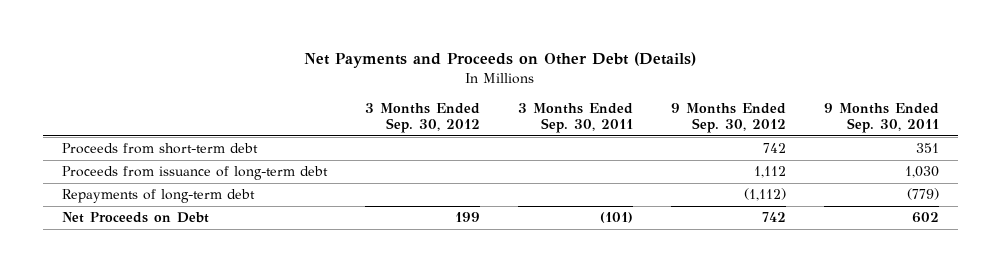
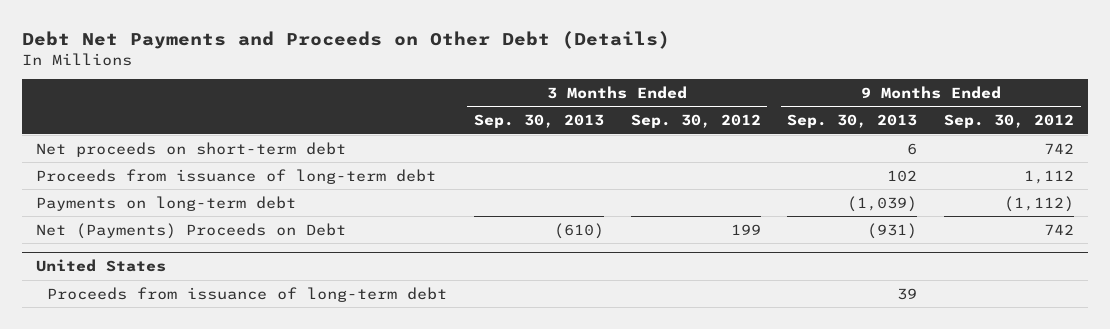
- Net Payments and Proceeds on Other Debt (Details)
+ Debt Net Payments and Proceeds on Other Debt (Details)
- | 3 Months Ended Sep. 30, 2012 | 3 Months Ended Sep. 30, 2011 | 9 Months Ended Sep. 30, 2012 | 9 Months Ended Sep. 30, 2011
+ | 3 Months Ended Sep. 30, 2013 | 3 Months Ended Sep. 30, 2012 | 9 Months Ended Sep. 30, 2013 | 9 Months Ended Sep. 30, 2012
- Proceeds from short-term debt | | | 742 | 351
+ Net proceeds on short-term debt | | | 6 | 742
- Repayments of long-term debt | | | (1,112) | (779)
- Net Proceeds on Debt | 199 | (101) | 742 | 602
+ Payments on long-term debt | | | (1,039) | (1,112)
+ Net (Payments) Proceeds on Debt | (610) | 199 | (931) | 742
+ United States
+ Proceeds from issuance of long-term debt | | | 39 |

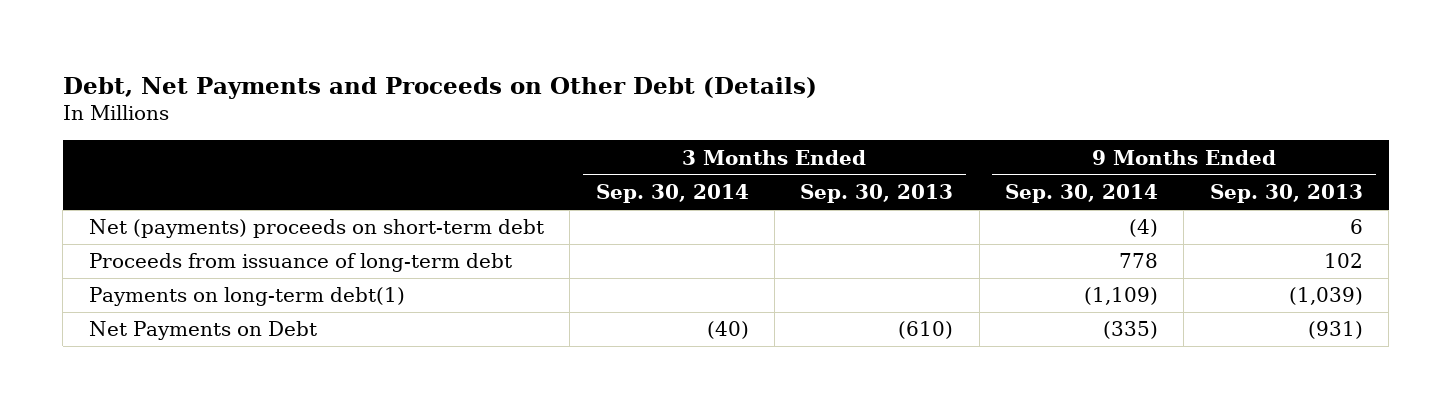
- Debt Net Payments and Proceeds on Other Debt (Details)
+ Debt, Net Payments and Proceeds on Other Debt (Details)
- | 3 Months Ended Sep. 30, 2013 | 3 Months Ended Sep. 30, 2012 | 9 Months Ended Sep. 30, 2013 | 9 Months Ended Sep. 30, 2012
+ | 3 Months Ended Sep. 30, 2014 | 3 Months Ended Sep. 30, 2013 | 9 Months Ended Sep. 30, 2014 | 9 Months Ended Sep. 30, 2013
- Net proceeds on short-term debt | | | 6 | 742
+ Net (payments) proceeds on short-term debt | | | (4) | 6
- Payments on long-term debt | | | (1,039) | (1,112)
- Net (Payments) Proceeds on Debt | (610) | 199 | (931) | 742
- United States
- Proceeds from issuance of long-term debt | | | 39 |
+ Payments on long-term debt(1) | | | (1,109) | (1,039)
+ Net Payments on Debt | (40) | (610) | (335) | (931)

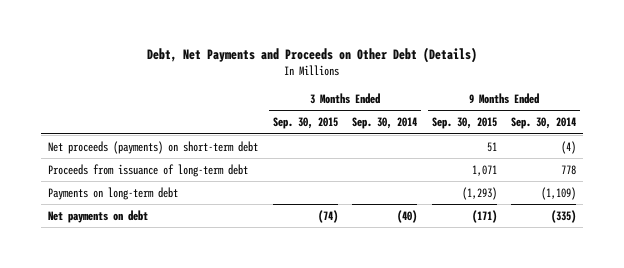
- | 3 Months Ended Sep. 30, 2014 | 3 Months Ended Sep. 30, 2013 | 9 Months Ended Sep. 30, 2014 | 9 Months Ended Sep. 30, 2013
+ | 3 Months Ended Sep. 30, 2015 | 3 Months Ended Sep. 30, 2014 | 9 Months Ended Sep. 30, 2015 | 9 Months Ended Sep. 30, 2014
- Net (payments) proceeds on short-term debt | | | (4) | 6
+ Net proceeds (payments) on short-term debt | | | 51 | (4)
- Payments on long-term debt(1) | | | (1,109) | (1,039)
- Net Payments on Debt | (40) | (610) | (335) | (931)
+ Payments on long-term debt | | | (1,293) | (1,109)
+ Net payments on debt | (74) | (40) | (171) | (335)

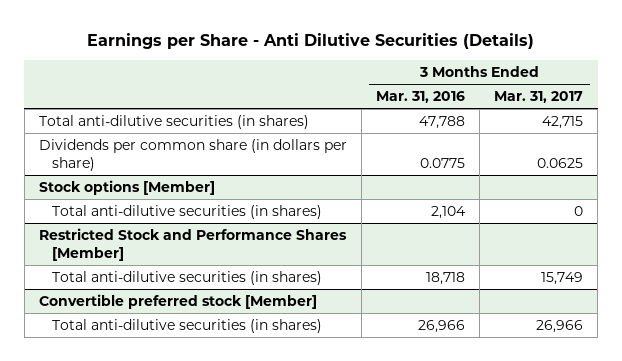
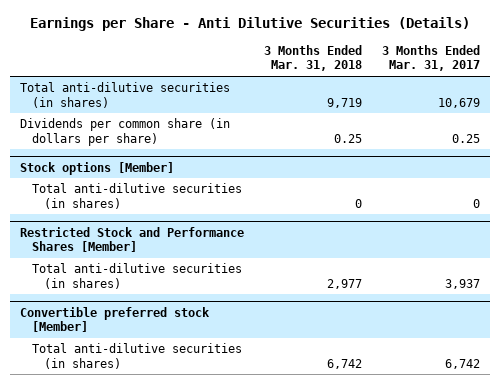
- | 3 Months Ended Mar. 31, 2016 | 3 Months Ended Mar. 31, 2017
+ | 3 Months Ended Mar. 31, 2018 | 3 Months Ended Mar. 31, 2017
- Total anti-dilutive securities (in shares) | 47,788 | 42,715
- Dividends per common share (in dollars per share) | 0.0775 | 0.0625
+ Total anti-dilutive securities (in shares) | 9,719 | 10,679
+ Dividends per common share (in dollars per share) | 0.25 | 0.25
@ Restricted Stock and Performance Shares [Member]
- Total anti-dilutive securities (in shares) | 18,718 | 15,749
+ Total anti-dilutive securities (in shares) | 2,977 | 3,937
@ Convertible preferred stock [Member]
- Total anti-dilutive securities (in shares) | 26,966 | 26,966
+ Total anti-dilutive securities (in shares) | 6,742 | 6,742

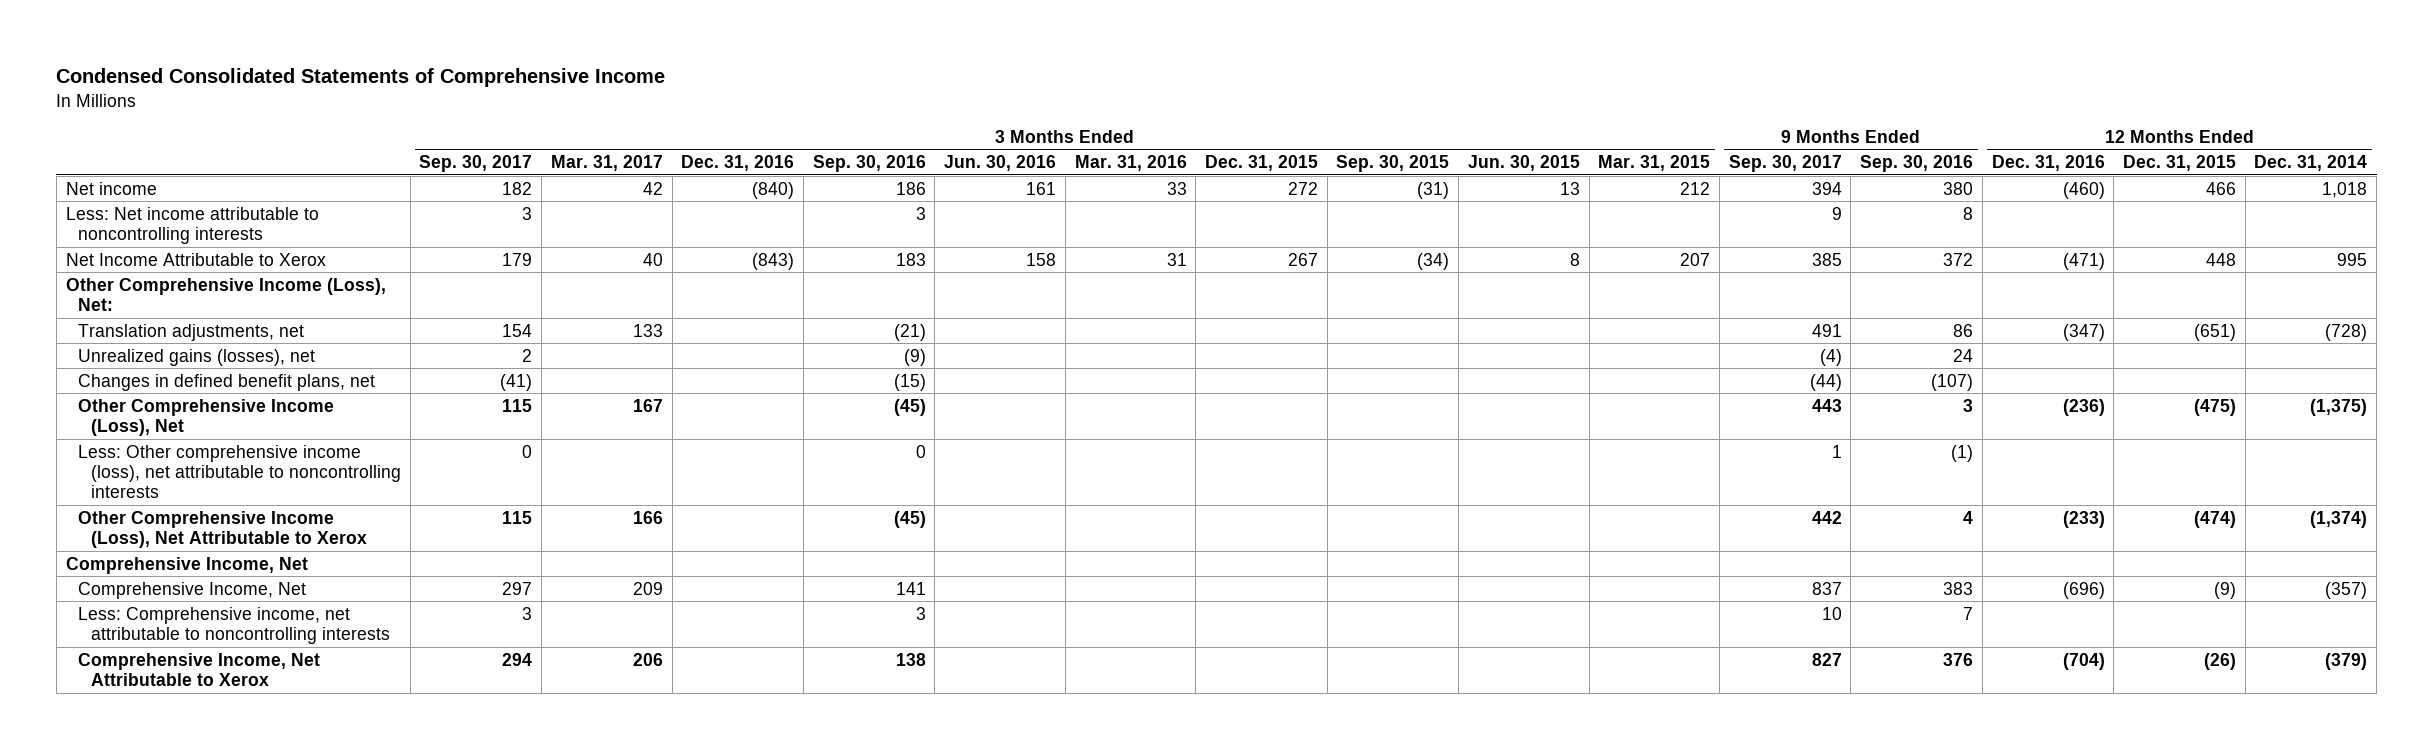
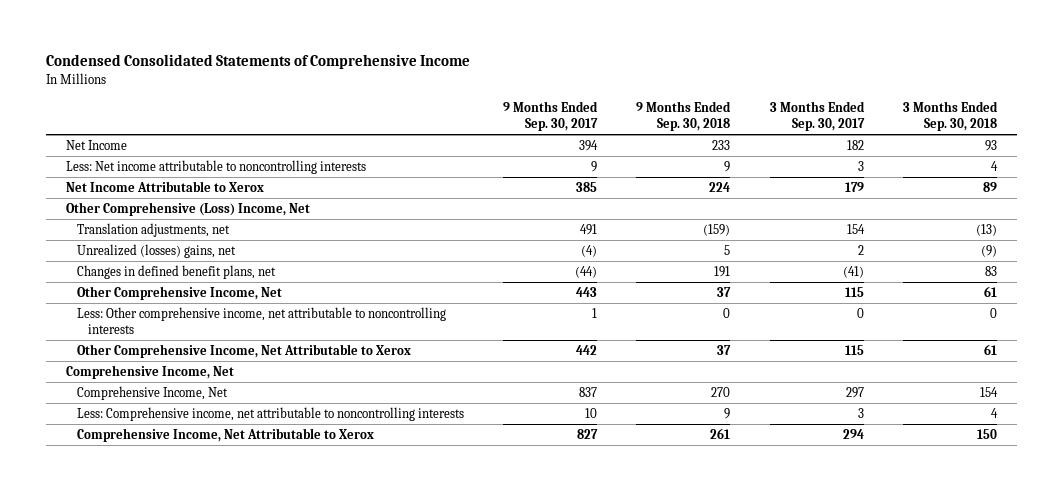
- | 3 Months Ended Sep. 30, 2017 | 3 Months Ended Mar. 31, 2017 | 3 Months Ended Dec. 31, 2016 | 3 Months Ended Sep. 30, 2016 | 3 Months Ended Jun. 30, 2016 | 3 Months Ended Mar. 31, 2016 | 3 Months Ended Dec. 31, 2015 | 3 Months Ended Sep. 30, 2015 | 3 Months Ended Jun. 30, 2015 | 3 Months Ended Mar. 31, 2015 | 9 Months Ended Sep. 30, 2017 | 9 Months Ended Sep. 30, 2016 | 12 Months Ended Dec. 31, 2016 | 12 Months Ended Dec. 31, 2015 | 12 Months Ended Dec. 31, 2014
+ | 9 Months Ended Sep. 30, 2017 | 9 Months Ended Sep. 30, 2018 | 3 Months Ended Sep. 30, 2017 | 3 Months Ended Sep. 30, 2018
- Net income | 182 | 42 | (840) | 186 | 161 | 33 | 272 | (31) | 13 | 212 | 394 | 380 | (460) | 466 | 1,018
+ Net Income | 394 | 233 | 182 | 93
- Other Comprehensive Income (Loss), Net:
+ Other Comprehensive (Loss) Income, Net
- Unrealized gains (losses), net | 2 | | | (9) | | | | | | | (4) | 24 | | |
+ Unrealized (losses) gains, net | (4) | 5 | 2 | (9)
- Other Comprehensive Income (Loss), Net | 115 | 167 | | (45) | | | | | | | 443 | 3 | (236) | (475) | (1,375)
- Less: Other comprehensive income (loss), net attributable to noncontrolling interests | 0 | | | 0 | | | | | | | 1 | (1) | | |
- Other Comprehensive Income (Loss), Net Attributable to Xerox | 115 | 166 | | (45) | | | | | | | 442 | 4 | (233) | (474) | (1,374)
+ Other Comprehensive Income, Net | 443 | 37 | 115 | 61
+ Less: Other comprehensive income, net attributable to noncontrolling interests | 1 | 0 | 0 | 0
+ Other Comprehensive Income, Net Attributable to Xerox | 442 | 37 | 115 | 61

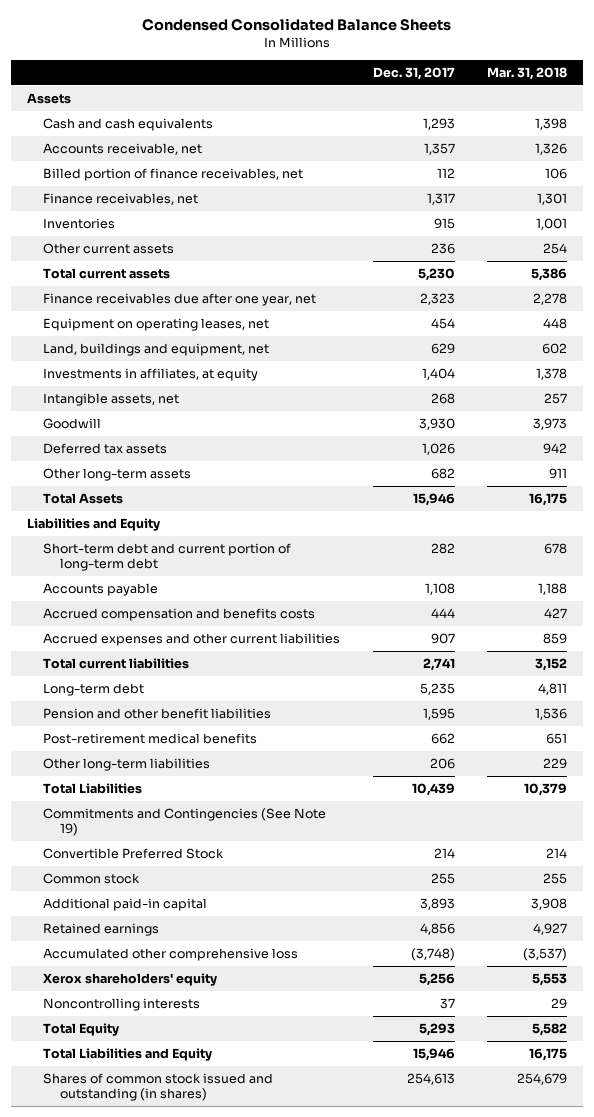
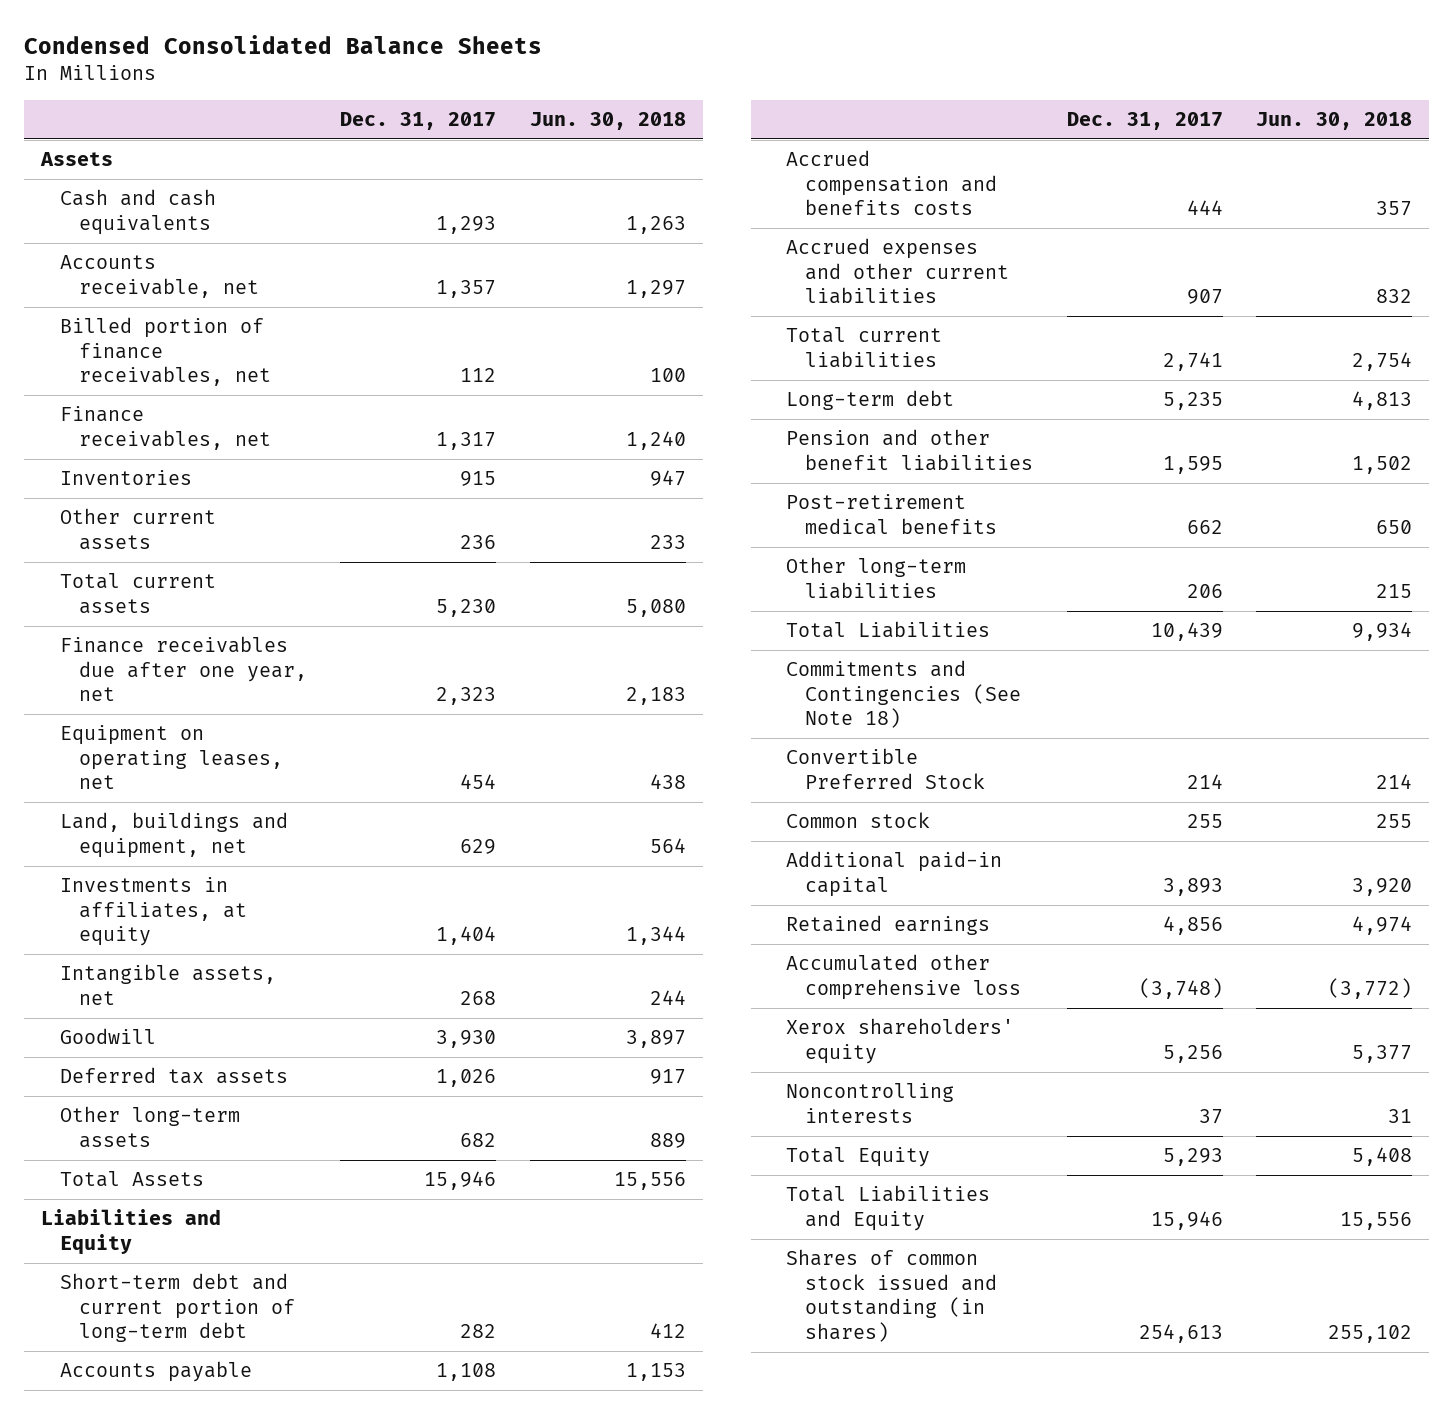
- | Dec. 31, 2017 | Mar. 31, 2018
+ | Dec. 31, 2017 | Jun. 30, 2018
- Commitments and Contingencies (See Note 19)
+ Commitments and Contingencies (See Note 18)

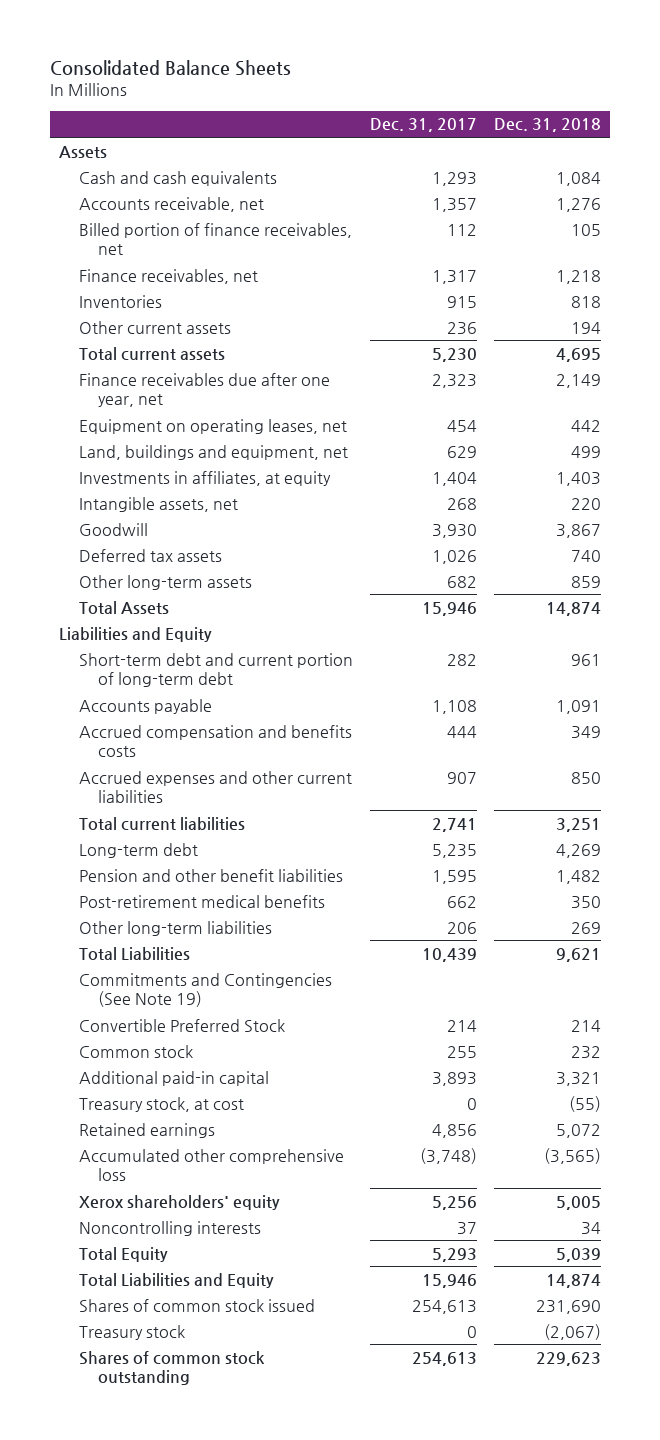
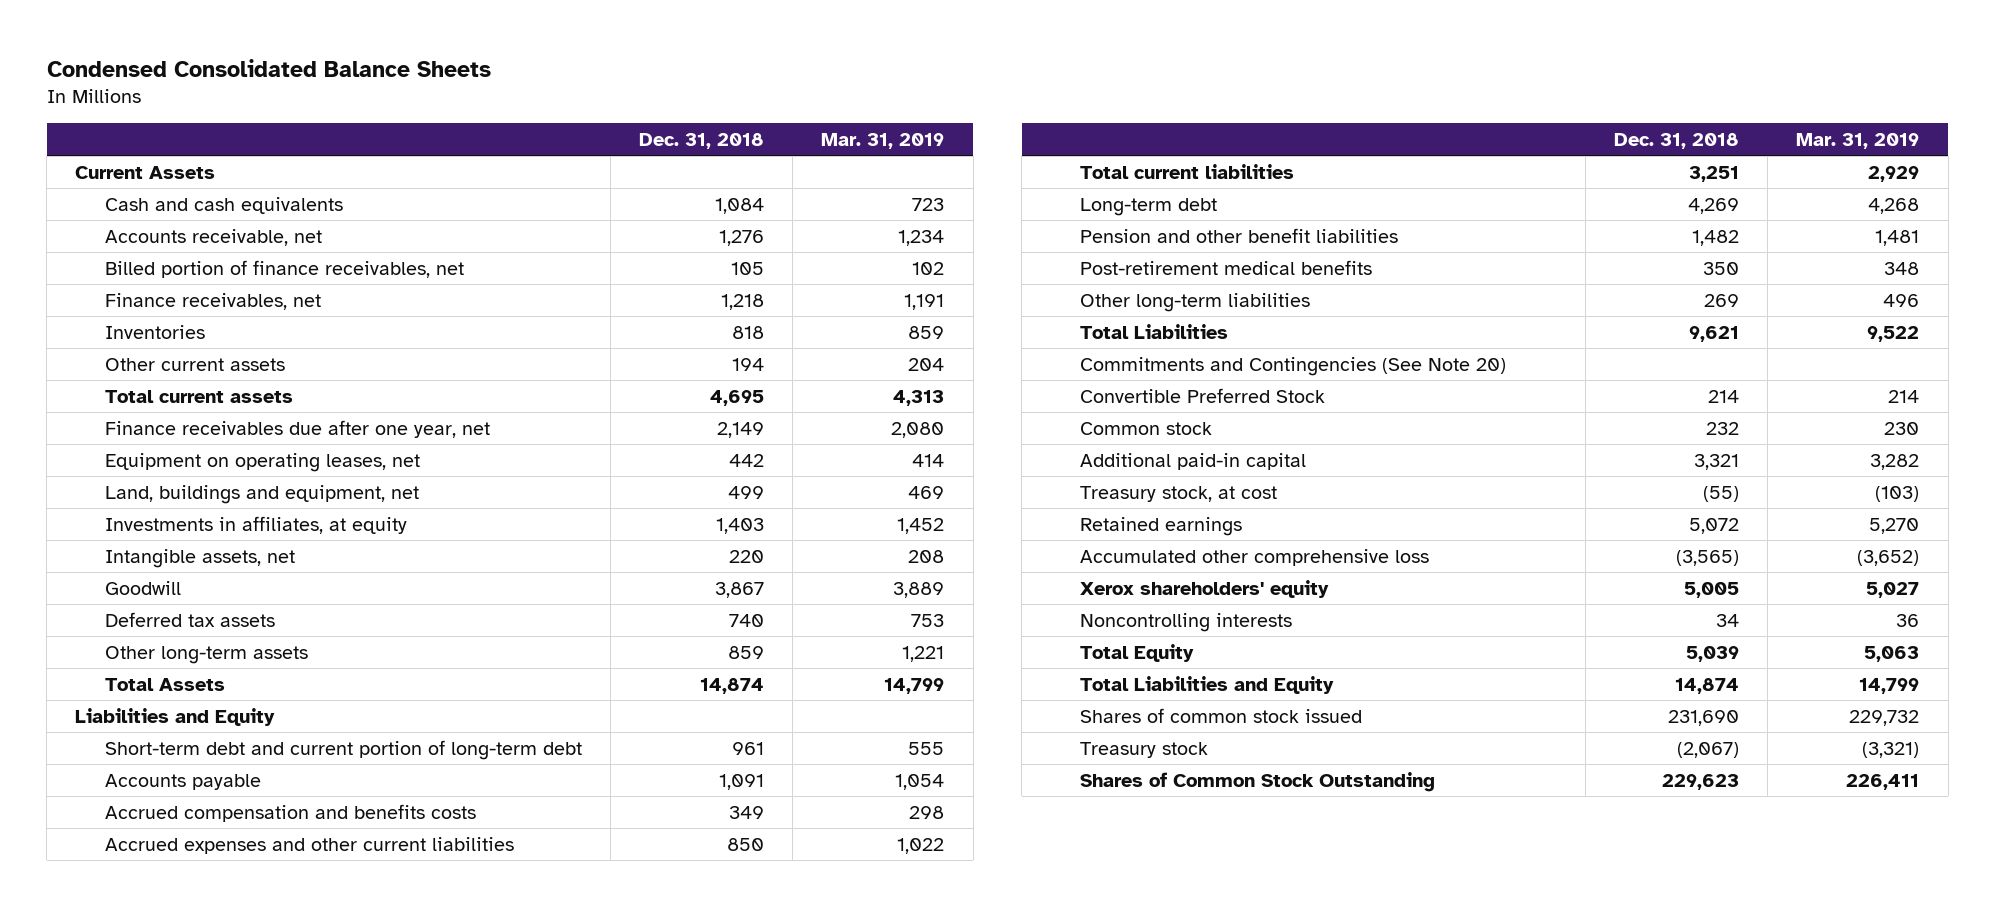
- Consolidated Balance Sheets
+ Condensed Consolidated Balance Sheets
- | Dec. 31, 2017 | Dec. 31, 2018
+ | Dec. 31, 2018 | Mar. 31, 2019
- Assets
+ Current Assets
- Commitments and Contingencies (See Note 19)
+ Commitments and Contingencies (See Note 20)
- Shares of common stock outstanding | 254,613 | 229,623
+ Shares of Common Stock Outstanding | 229,623 | 226,411

